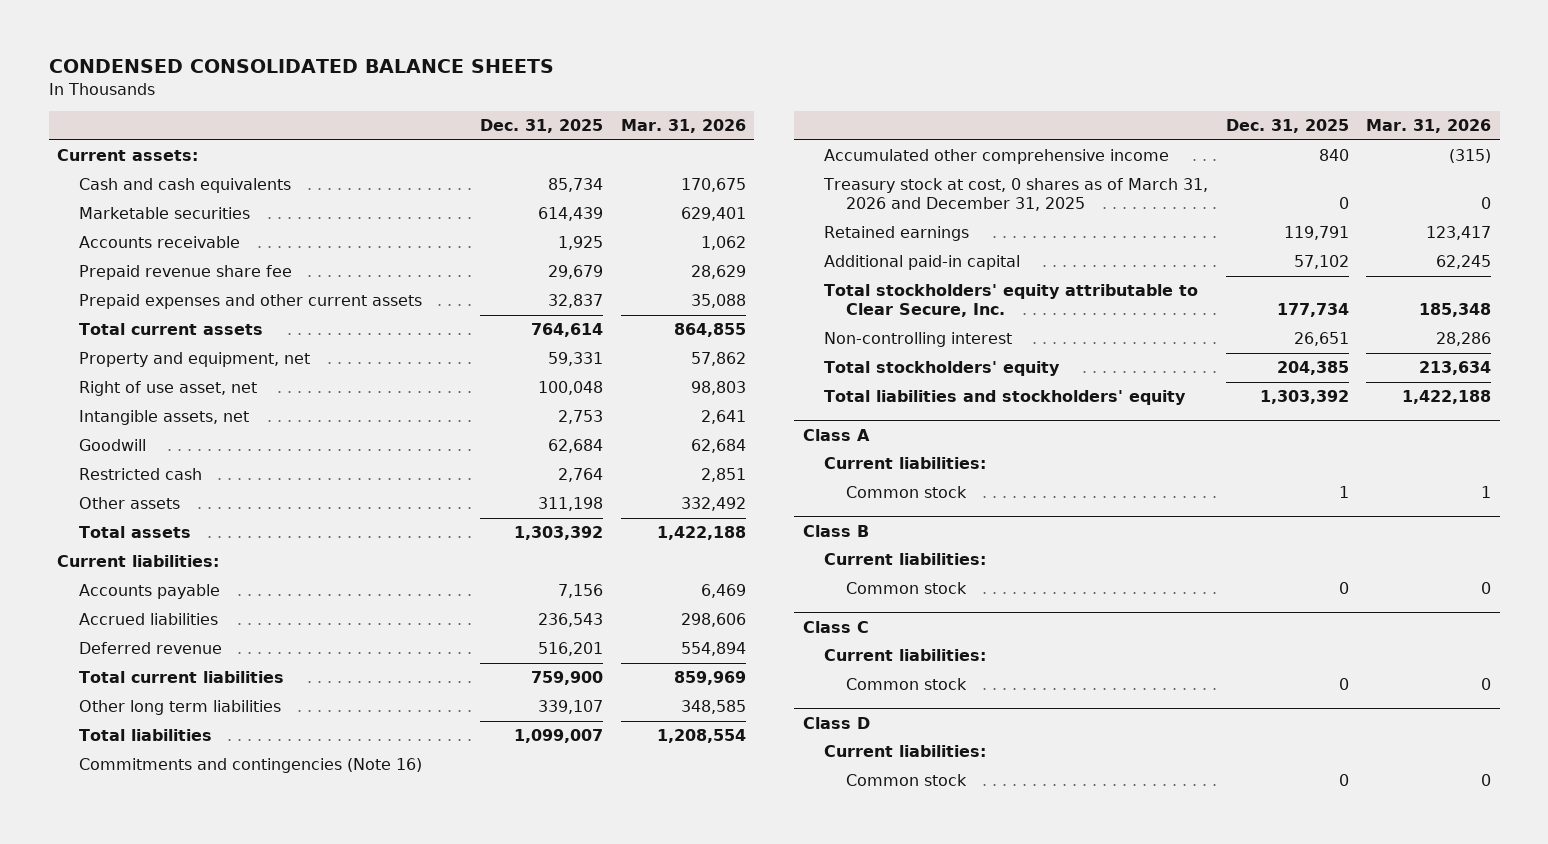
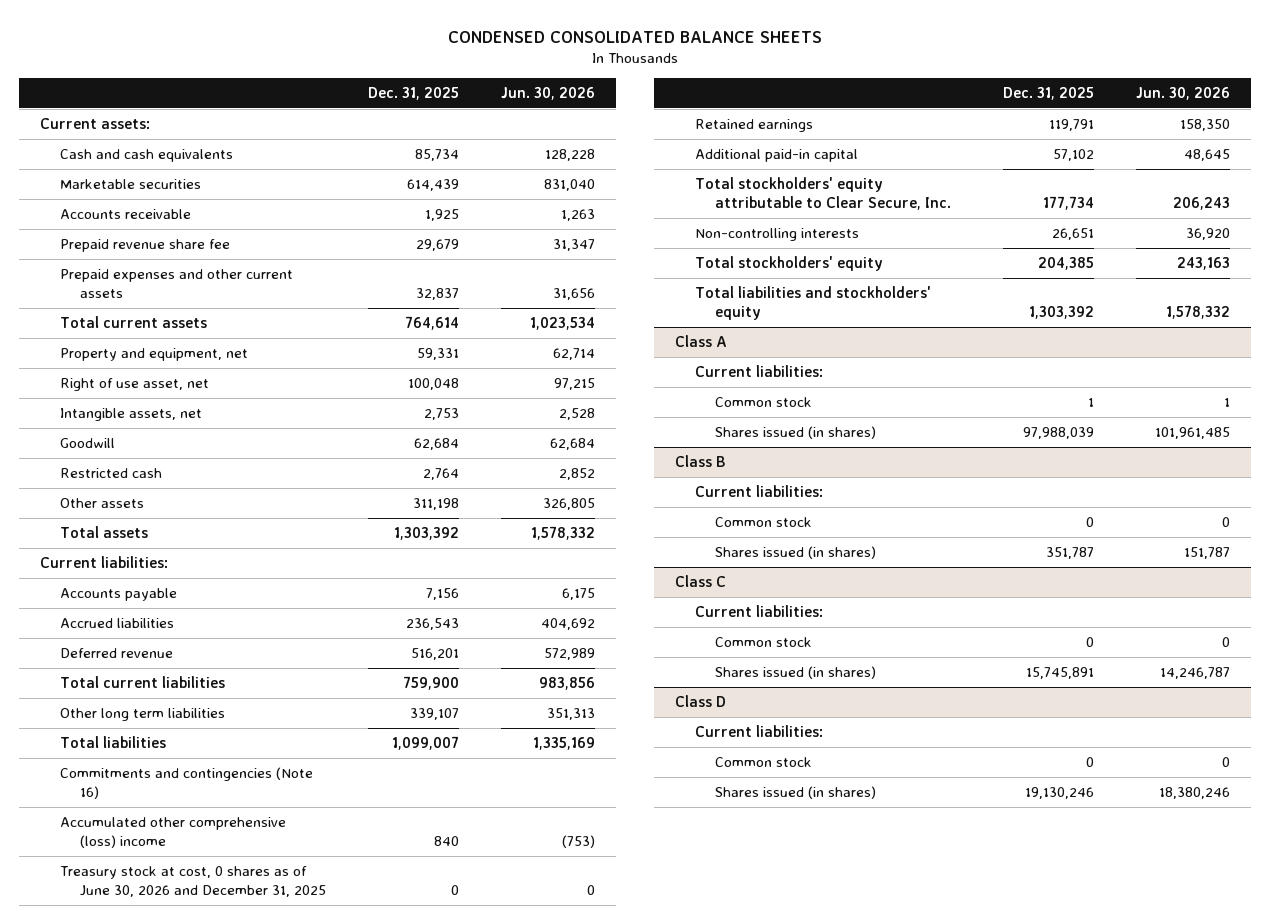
- | Dec. 31, 2025 | Mar. 31, 2026
+ | Dec. 31, 2025 | Jun. 30, 2026
- Accumulated other comprehensive income | 840 | (315)
- Treasury stock at cost, 0 shares as of March 31, 2026 and December 31, 2025 | 0 | 0
+ Accumulated other comprehensive (loss) income | 840 | (753)
+ Treasury stock at cost, 0 shares as of June 30, 2026 and December 31, 2025 | 0 | 0
- Non-controlling interest | 26,651 | 28,286
+ Non-controlling interests | 26,651 | 36,920
@ Class A
+ Shares issued (in shares) | 97,988,039 | 101,961,485
@ Class B
+ Shares issued (in shares) | 351,787 | 151,787
@ Class C
+ Shares issued (in shares) | 15,745,891 | 14,246,787
@ Class D
+ Shares issued (in shares) | 19,130,246 | 18,380,246

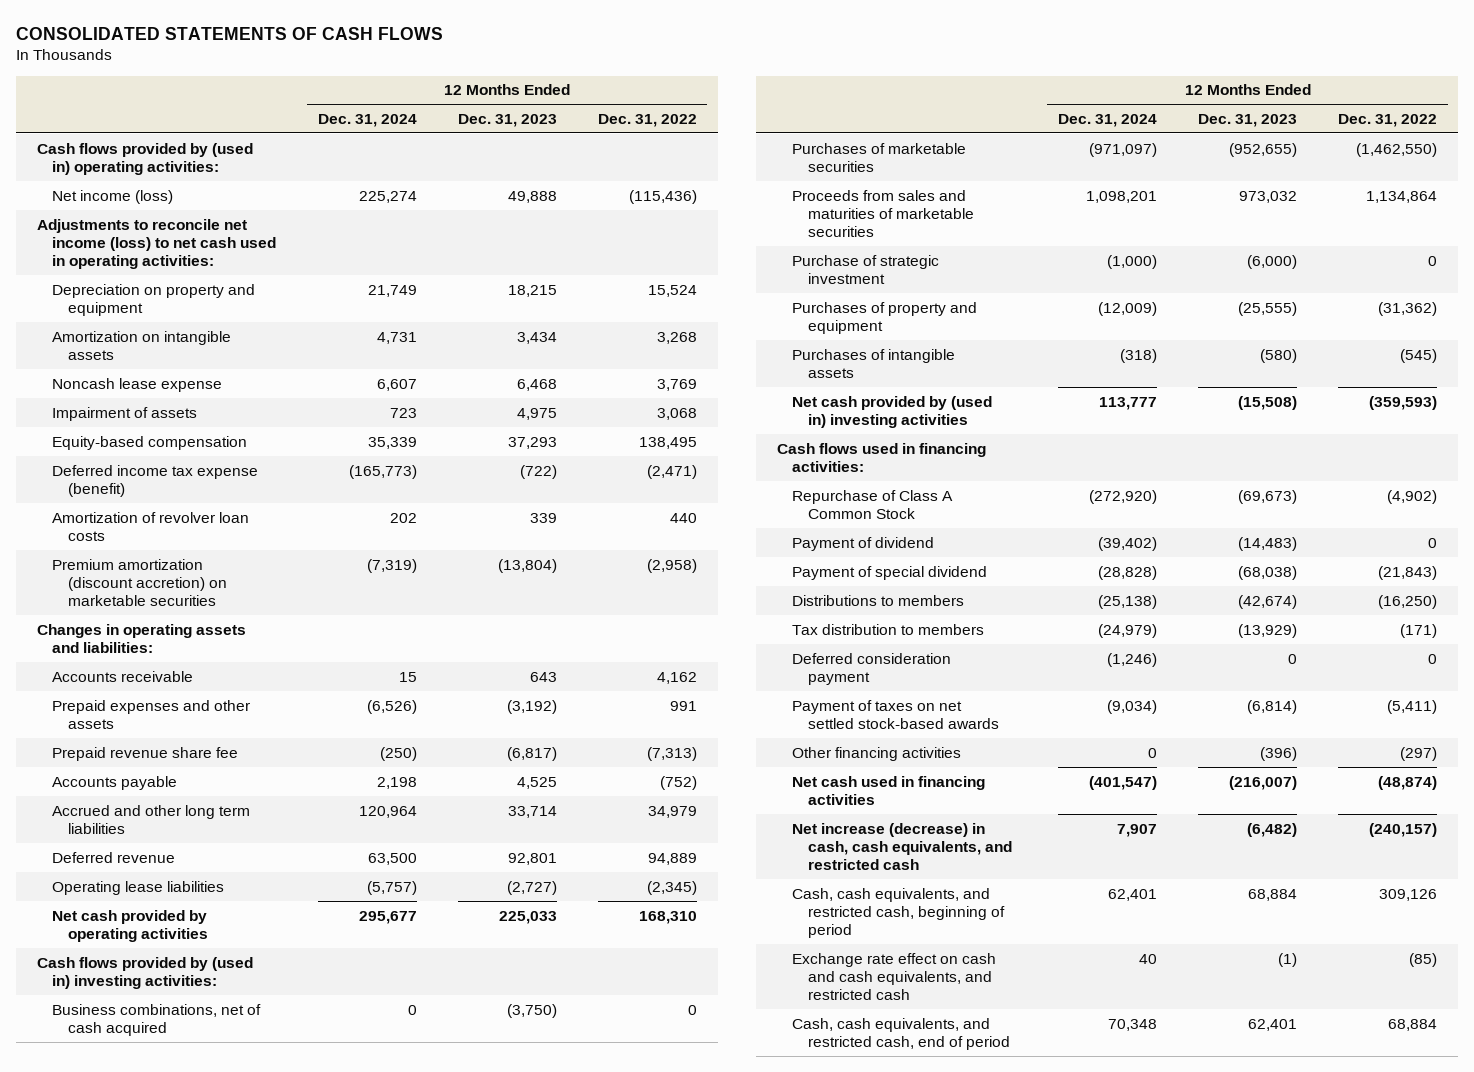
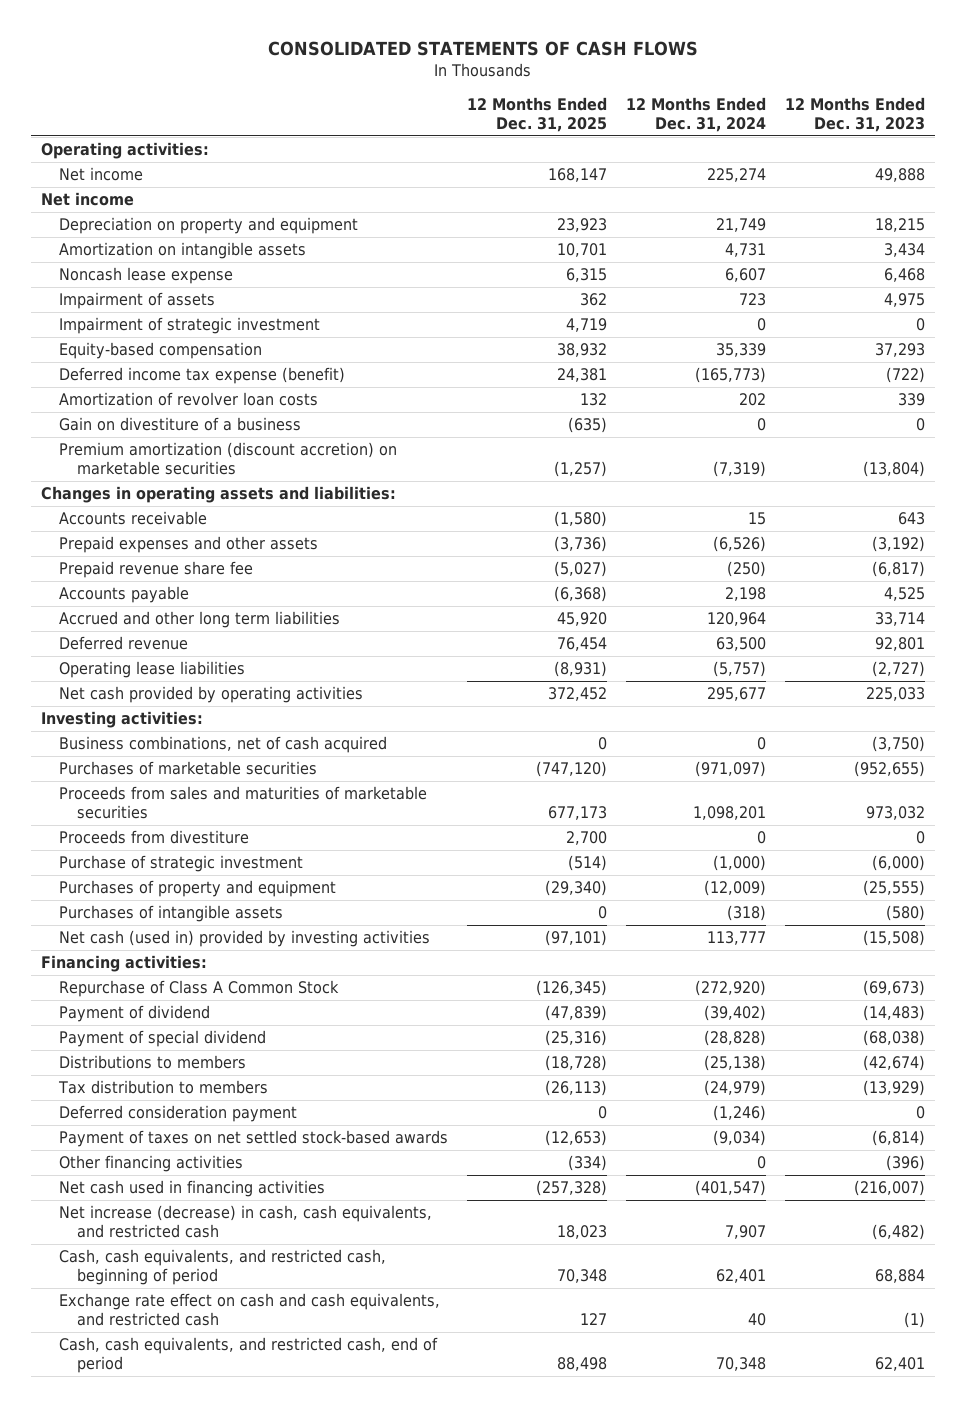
- | 12 Months Ended Dec. 31, 2024 | 12 Months Ended Dec. 31, 2023 | 12 Months Ended Dec. 31, 2022
+ | 12 Months Ended Dec. 31, 2025 | 12 Months Ended Dec. 31, 2024 | 12 Months Ended Dec. 31, 2023
- Cash flows provided by (used in) operating activities:
- Net income (loss) | 225,274 | 49,888 | (115,436)
- Adjustments to reconcile net income (loss) to net cash used in operating activities:
+ Operating activities:
+ Net income | 168,147 | 225,274 | 49,888
+ Net income
+ Impairment of strategic investment | 4,719 | 0 | 0
+ Gain on divestiture of a business | (635) | 0 | 0
- Cash flows provided by (used in) investing activities:
+ Investing activities:
+ Proceeds from divestiture | 2,700 | 0 | 0
- Net cash provided by (used in) investing activities | 113,777 | (15,508) | (359,593)
- Cash flows used in financing activities:
+ Net cash (used in) provided by investing activities | (97,101) | 113,777 | (15,508)
+ Financing activities:

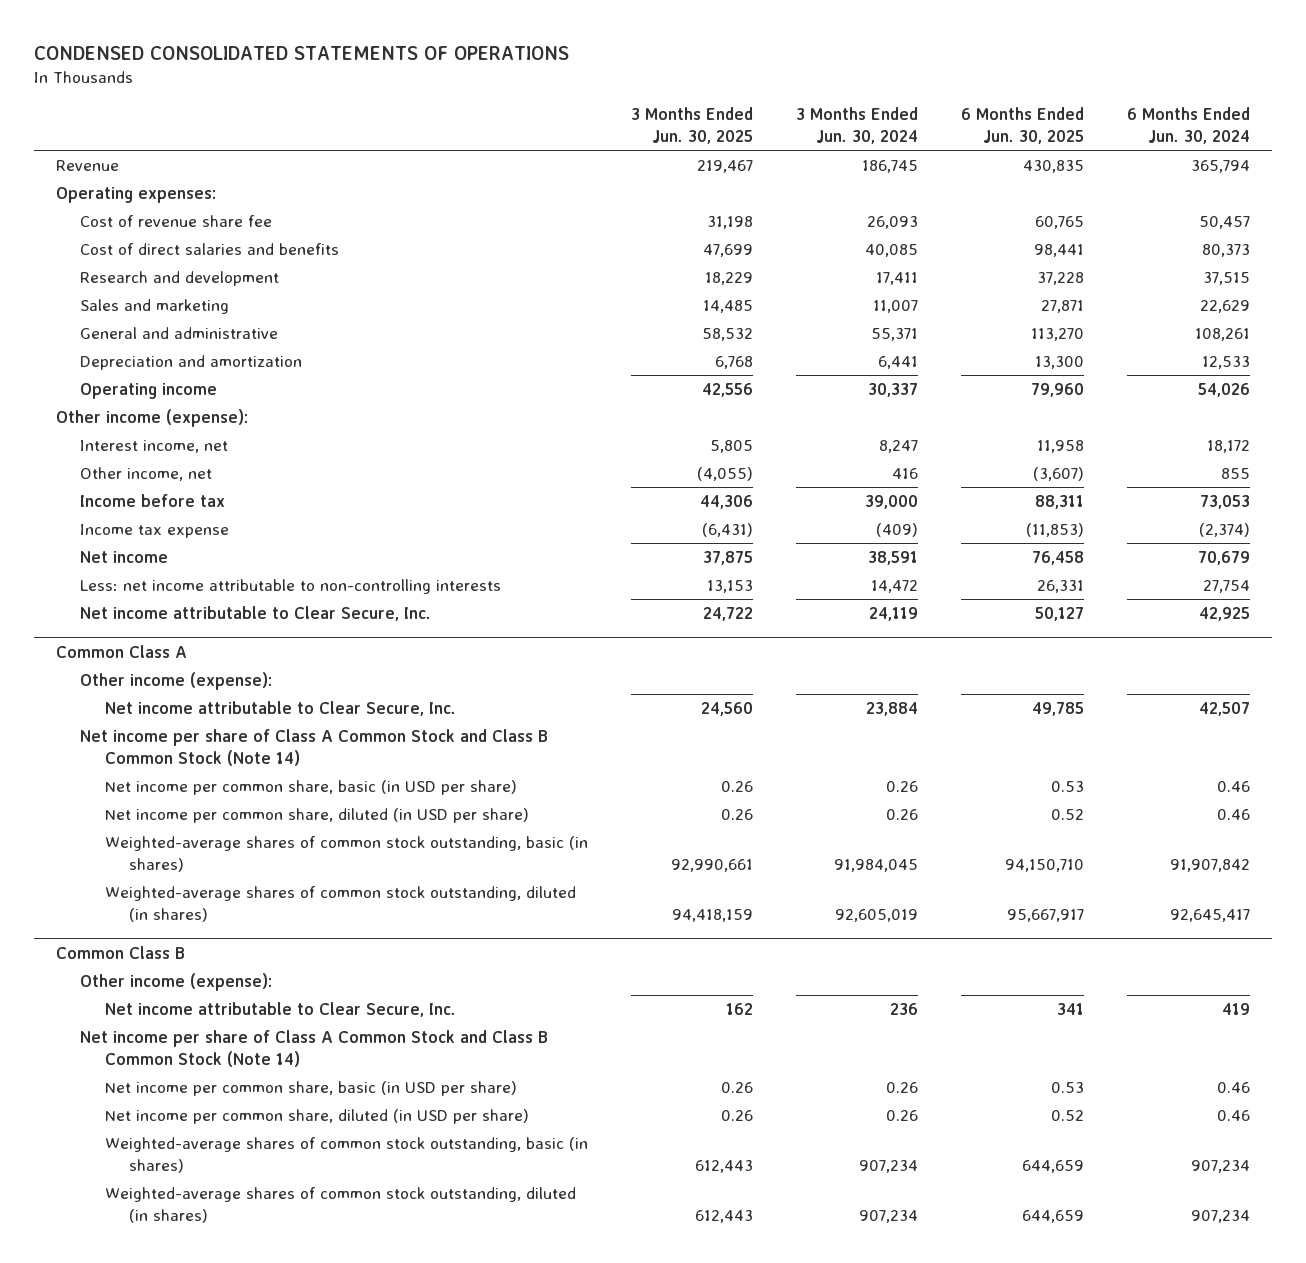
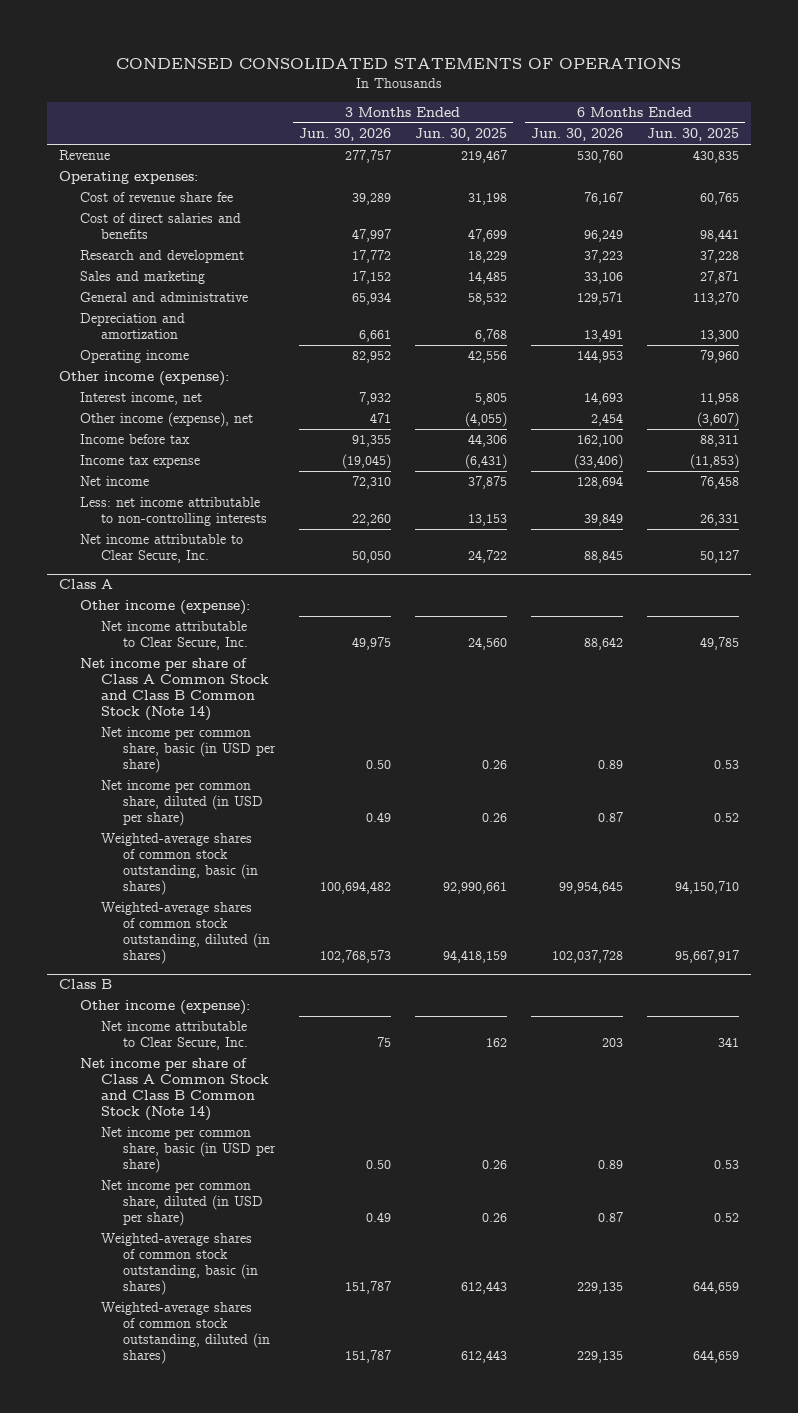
- | 3 Months Ended Jun. 30, 2025 | 3 Months Ended Jun. 30, 2024 | 6 Months Ended Jun. 30, 2025 | 6 Months Ended Jun. 30, 2024
+ | 3 Months Ended Jun. 30, 2026 | 3 Months Ended Jun. 30, 2025 | 6 Months Ended Jun. 30, 2026 | 6 Months Ended Jun. 30, 2025
- Other income, net | (4,055) | 416 | (3,607) | 855
+ Other income (expense), net | 471 | (4,055) | 2,454 | (3,607)
- Common Class A
+ Class A
- Common Class B
+ Class B

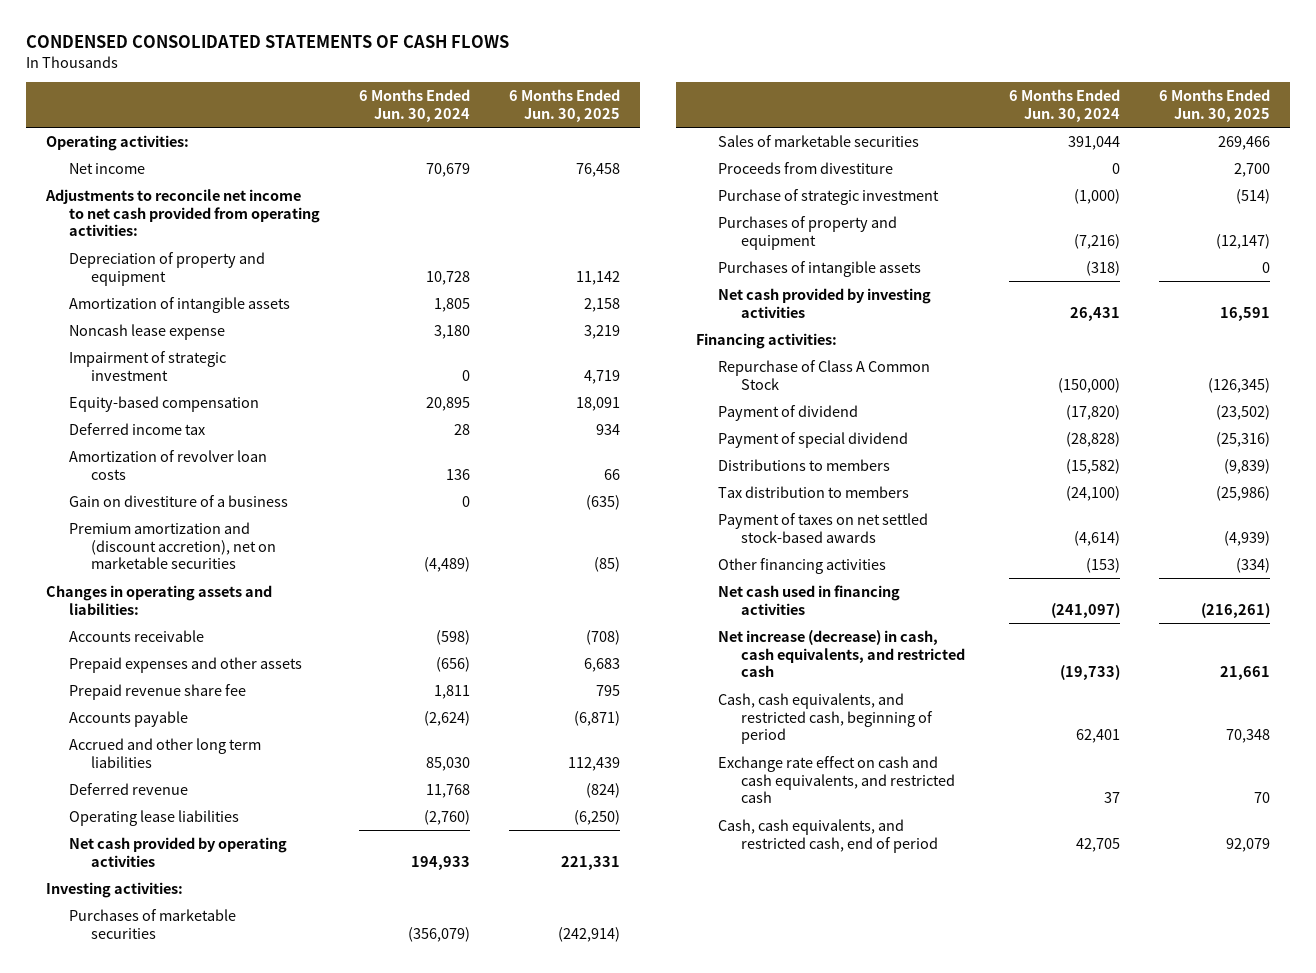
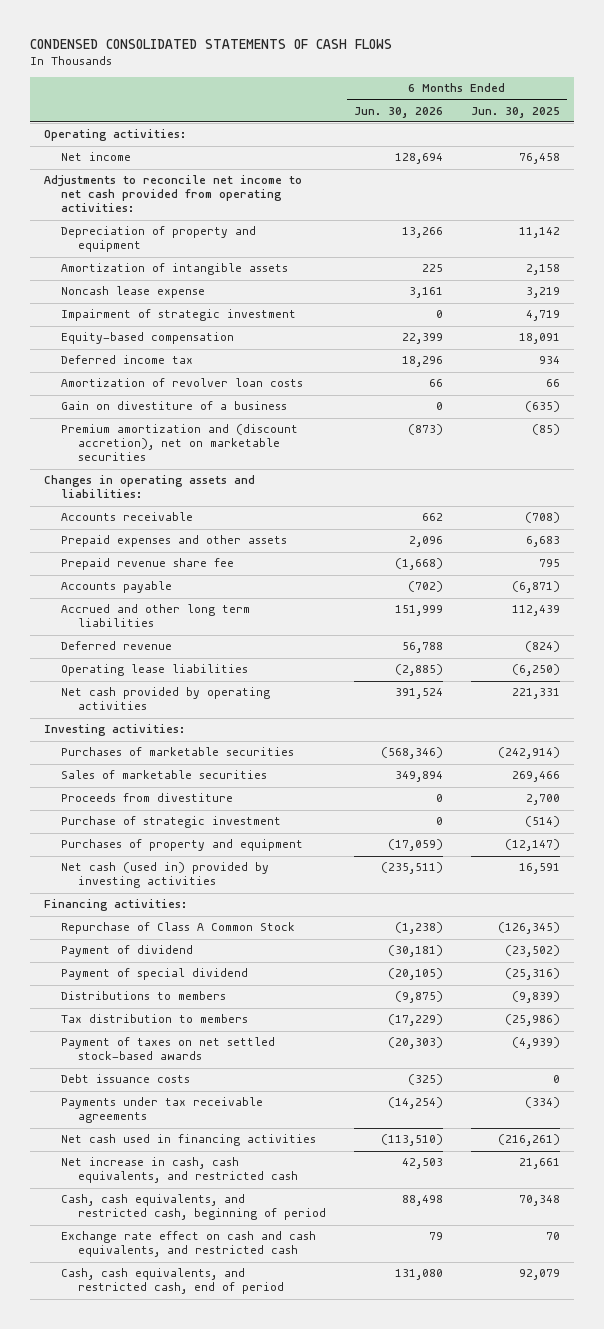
- | 6 Months Ended Jun. 30, 2024 | 6 Months Ended Jun. 30, 2025
+ | 6 Months Ended Jun. 30, 2026 | 6 Months Ended Jun. 30, 2025
- Purchases of intangible assets | (318) | 0
- Net cash provided by investing activities | 26,431 | 16,591
+ Net cash (used in) provided by investing activities | (235,511) | 16,591
- Other financing activities | (153) | (334)
+ Debt issuance costs | (325) | 0
+ Payments under tax receivable agreements | (14,254) | (334)
- Net increase (decrease) in cash, cash equivalents, and restricted cash | (19,733) | 21,661
+ Net increase in cash, cash equivalents, and restricted cash | 42,503 | 21,661

